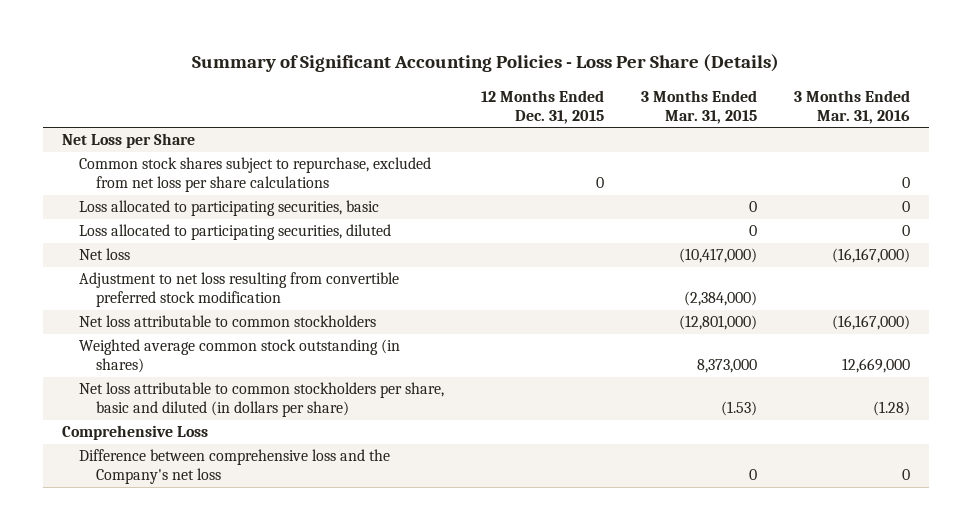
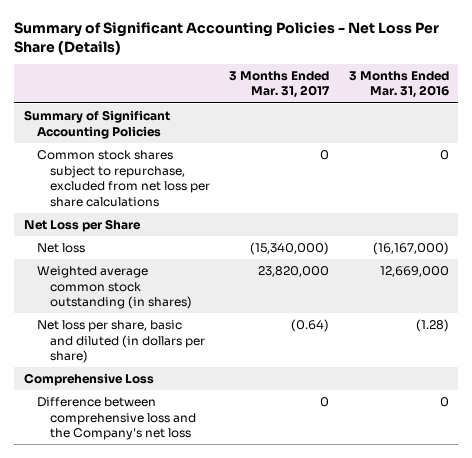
- Summary of Significant Accounting Policies - Loss Per Share (Details)
+ Summary of Significant Accounting Policies - Net Loss Per Share (Details)
- | 12 Months Ended Dec. 31, 2015 | 3 Months Ended Mar. 31, 2015 | 3 Months Ended Mar. 31, 2016
+ | 3 Months Ended Mar. 31, 2017 | 3 Months Ended Mar. 31, 2016
+ Summary of Significant Accounting Policies
- Loss allocated to participating securities, basic | | 0 | 0
- Loss allocated to participating securities, diluted | | 0 | 0
moved down: Net Loss per Share
- Adjustment to net loss resulting from convertible preferred stock modification | | (2,384,000) |
- Net loss attributable to common stockholders | | (12,801,000) | (16,167,000)
- Net loss attributable to common stockholders per share, basic and diluted (in dollars per share) | | (1.53) | (1.28)
+ Net loss per share, basic and diluted (in dollars per share) | (0.64) | (1.28)

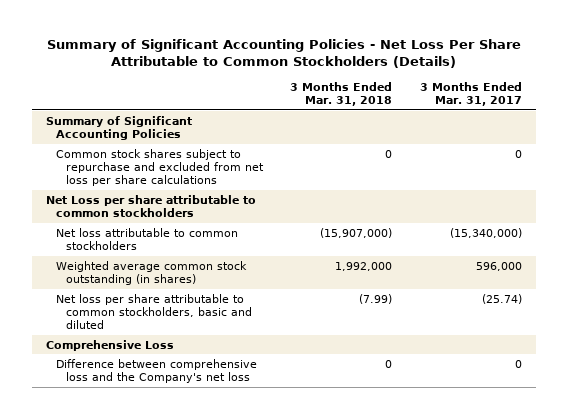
- Summary of Significant Accounting Policies - Net Loss Per Share (Details)
+ Summary of Significant Accounting Policies - Net Loss Per Share Attributable to Common Stockholders (Details)
- | 3 Months Ended Mar. 31, 2017 | 3 Months Ended Mar. 31, 2016
+ | 3 Months Ended Mar. 31, 2018 | 3 Months Ended Mar. 31, 2017
- Common stock shares subject to repurchase, excluded from net loss per share calculations | 0 | 0
- Net Loss per Share
- Net loss | (15,340,000) | (16,167,000)
- Weighted average common stock outstanding (in shares) | 23,820,000 | 12,669,000
- Net loss per share, basic and diluted (in dollars per share) | (0.64) | (1.28)
+ Common stock shares subject to repurchase and excluded from net loss per share calculations | 0 | 0
+ Net Loss per share attributable to common stockholders
+ Net loss attributable to common stockholders | (15,907,000) | (15,340,000)
+ Weighted average common stock outstanding (in shares) | 1,992,000 | 596,000
+ Net loss per share attributable to common stockholders, basic and diluted | (7.99) | (25.74)

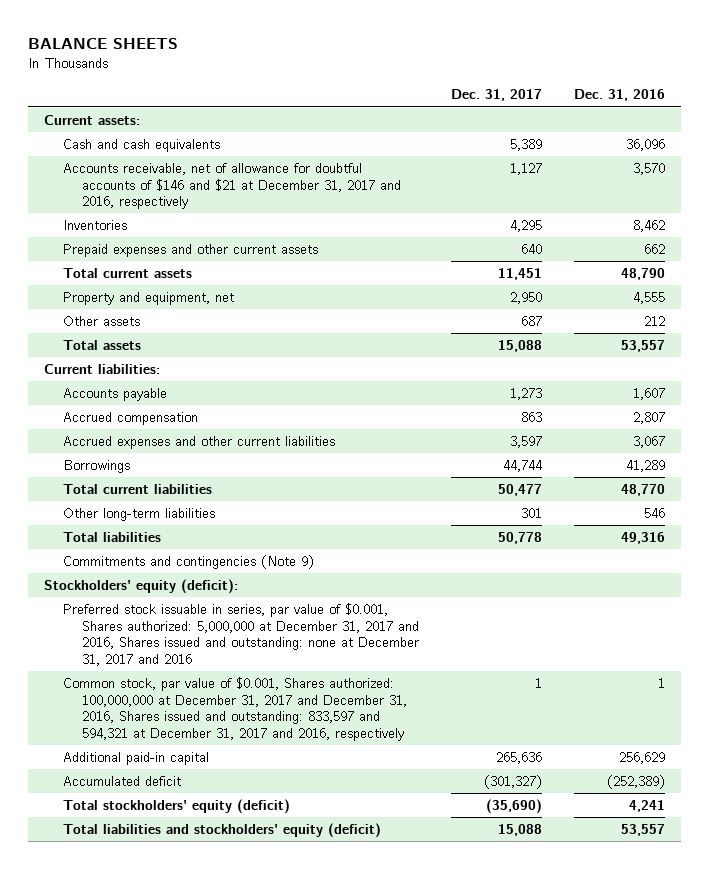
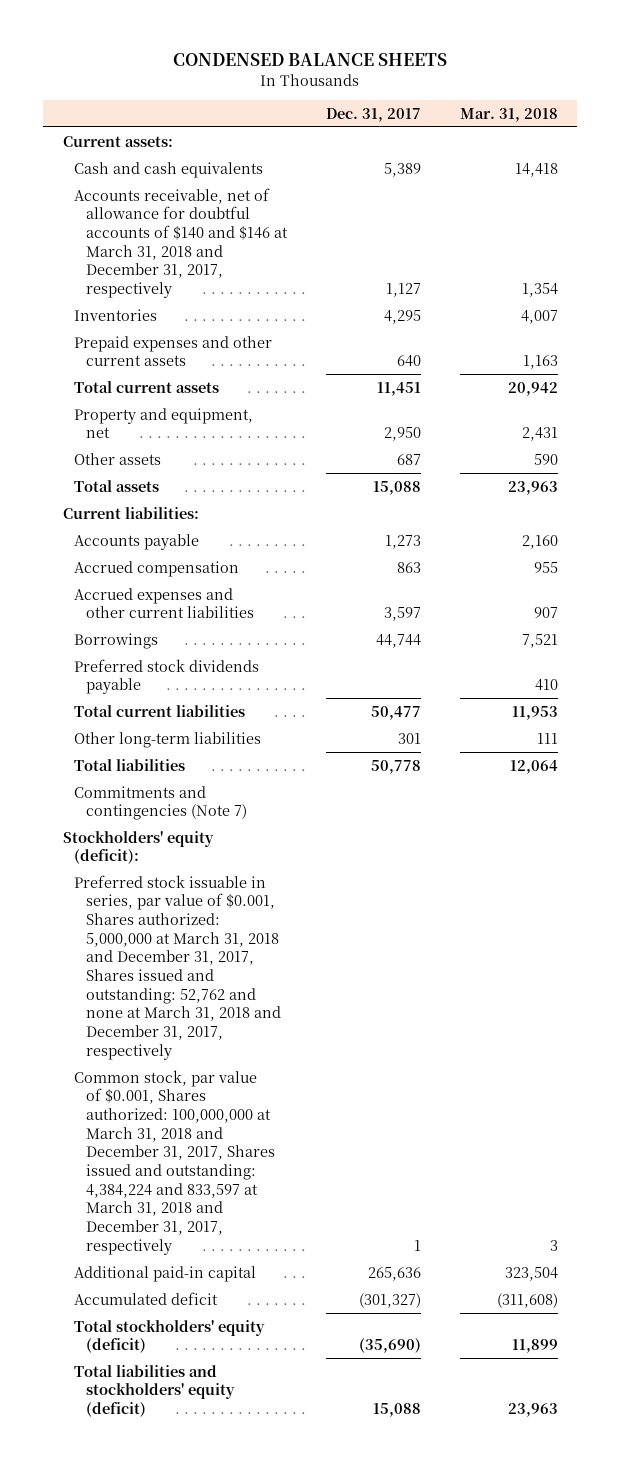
- BALANCE SHEETS
+ CONDENSED BALANCE SHEETS
- | Dec. 31, 2017 | Dec. 31, 2016
+ | Dec. 31, 2017 | Mar. 31, 2018
- Accounts receivable, net of allowance for doubtful accounts of $146 and $21 at December 31, 2017 and 2016, respectively | 1,127 | 3,570
+ Accounts receivable, net of allowance for doubtful accounts of $140 and $146 at March 31, 2018 and December 31, 2017, respectively | 1,127 | 1,354
+ Preferred stock dividends payable | | 410
- Commitments and contingencies (Note 9)
+ Commitments and contingencies (Note 7)
- Preferred stock issuable in series, par value of $0.001, Shares authorized: 5,000,000 at December 31, 2017 and 2016, Shares issued and outstanding: none at December 31, 2017 and 2016
- Common stock, par value of $0.001, Shares authorized: 100,000,000 at December 31, 2017 and December 31, 2016, Shares issued and outstanding: 833,597 and 594,321 at December 31, 2017 and 2016, respectively | 1 | 1
+ Preferred stock issuable in series, par value of $0.001, Shares authorized: 5,000,000 at March 31, 2018 and December 31, 2017, Shares issued and outstanding: 52,762 and none at March 31, 2018 and December 31, 2017, respectively
+ Common stock, par value of $0.001, Shares authorized: 100,000,000 at March 31, 2018 and December 31, 2017, Shares issued and outstanding: 4,384,224 and 833,597 at March 31, 2018 and December 31, 2017, respectively | 1 | 3

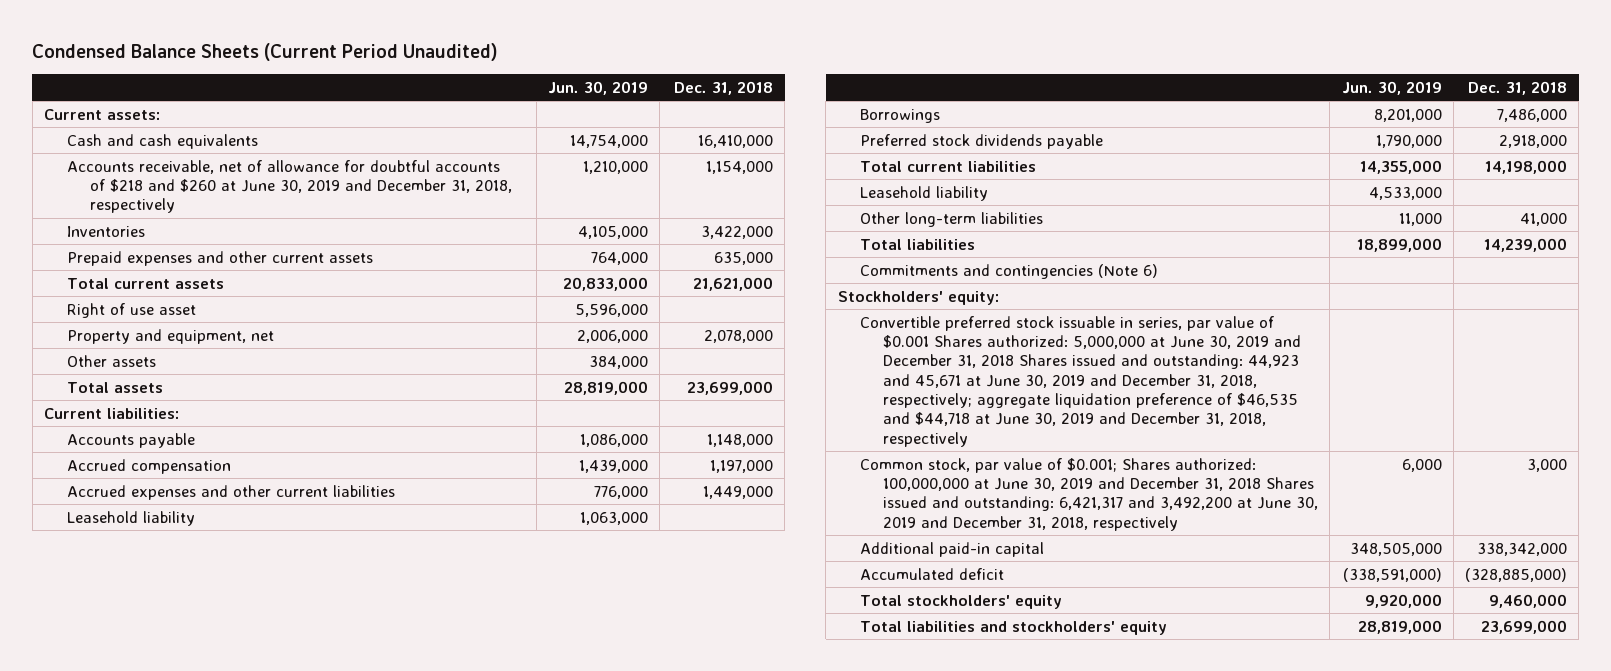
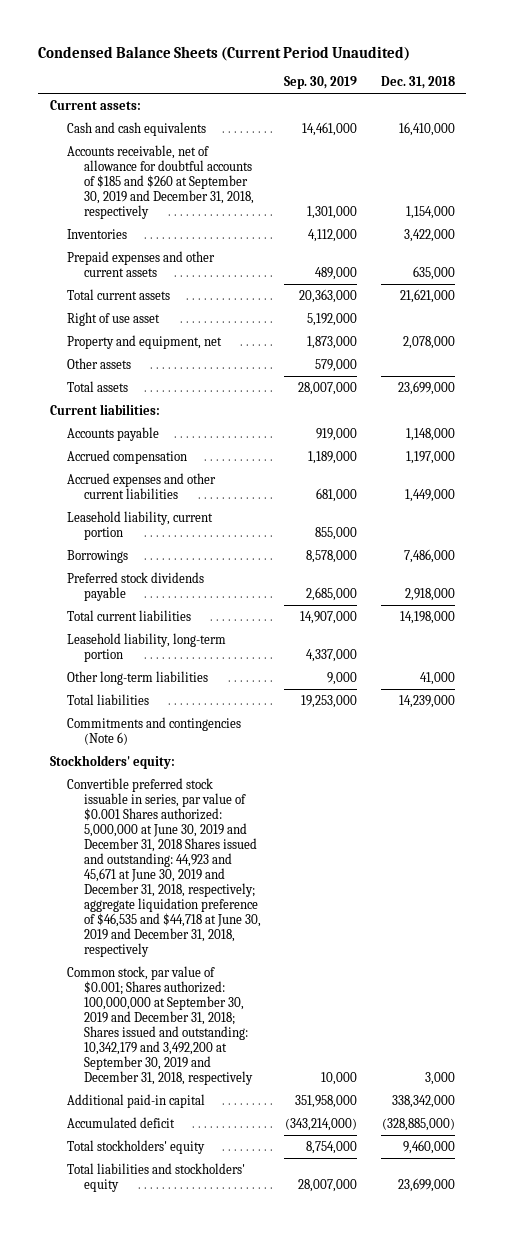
- | Jun. 30, 2019 | Dec. 31, 2018
+ | Sep. 30, 2019 | Dec. 31, 2018
- Accounts receivable, net of allowance for doubtful accounts of $218 and $260 at June 30, 2019 and December 31, 2018, respectively | 1,210,000 | 1,154,000
+ Accounts receivable, net of allowance for doubtful accounts of $185 and $260 at September 30, 2019 and December 31, 2018, respectively | 1,301,000 | 1,154,000
- Leasehold liability | 1,063,000 |
+ Leasehold liability, current portion | 855,000 |
- Leasehold liability | 4,533,000 |
+ Leasehold liability, long-term portion | 4,337,000 |
- Common stock, par value of $0.001; Shares authorized: 100,000,000 at June 30, 2019 and December 31, 2018 Shares issued and outstanding: 6,421,317 and 3,492,200 at June 30, 2019 and December 31, 2018, respectively | 6,000 | 3,000
+ Common stock, par value of $0.001; Shares authorized: 100,000,000 at September 30, 2019 and December 31, 2018; Shares issued and outstanding: 10,342,179 and 3,492,200 at September 30, 2019 and December 31, 2018, respectively | 10,000 | 3,000

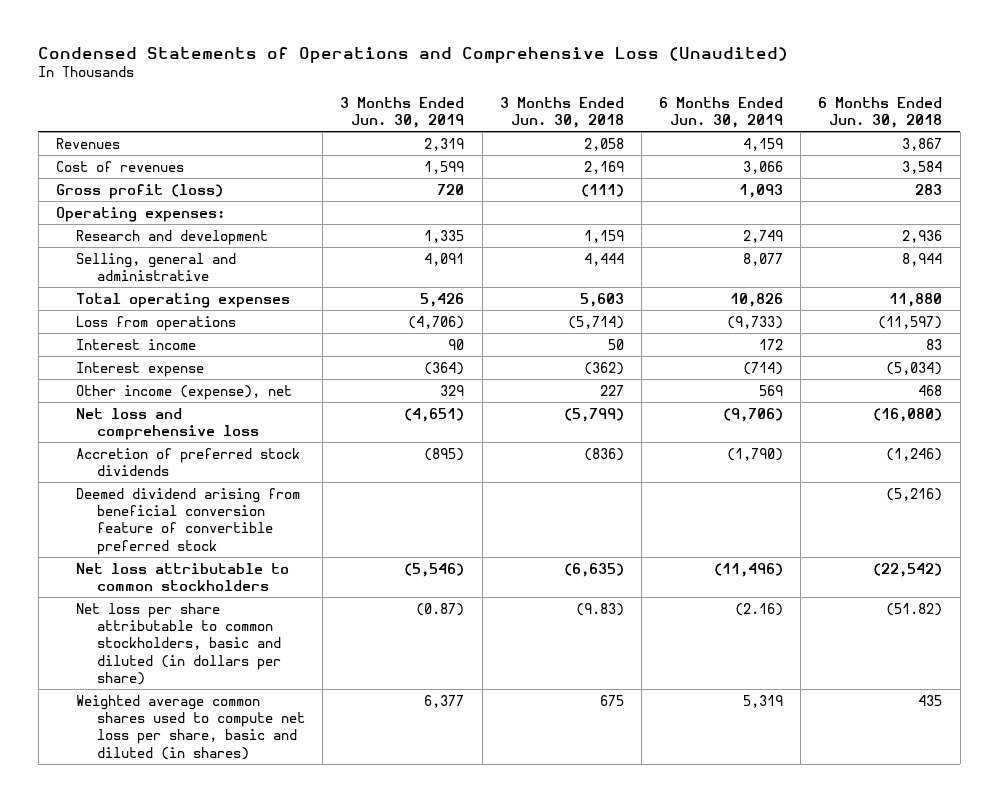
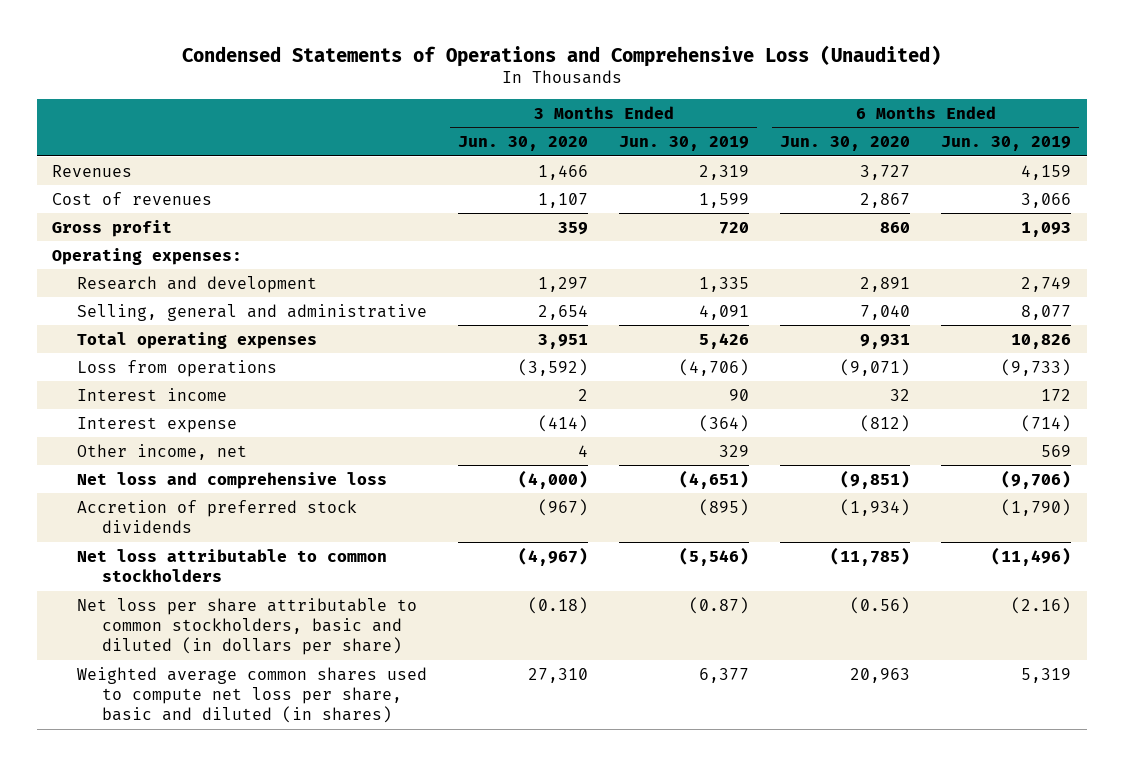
- | 3 Months Ended Jun. 30, 2019 | 3 Months Ended Jun. 30, 2018 | 6 Months Ended Jun. 30, 2019 | 6 Months Ended Jun. 30, 2018
+ | 3 Months Ended Jun. 30, 2020 | 3 Months Ended Jun. 30, 2019 | 6 Months Ended Jun. 30, 2020 | 6 Months Ended Jun. 30, 2019
- Gross profit (loss) | 720 | (111) | 1,093 | 283
+ Gross profit | 359 | 720 | 860 | 1,093
- Other income (expense), net | 329 | 227 | 569 | 468
+ Other income, net | 4 | 329 | | 569
- Deemed dividend arising from beneficial conversion feature of convertible preferred stock | | | | (5,216)

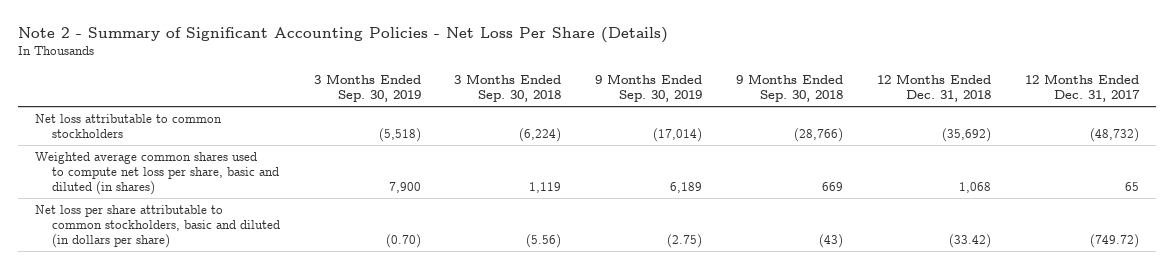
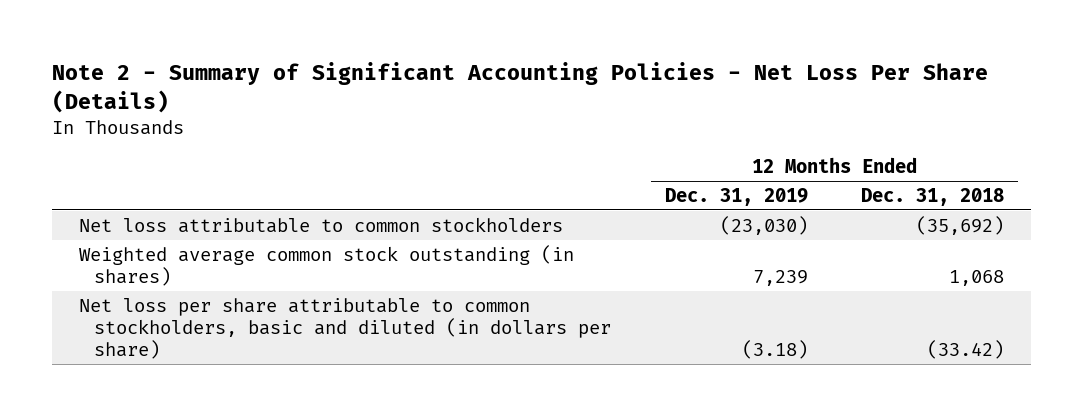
- | 3 Months Ended Sep. 30, 2019 | 3 Months Ended Sep. 30, 2018 | 9 Months Ended Sep. 30, 2019 | 9 Months Ended Sep. 30, 2018 | 12 Months Ended Dec. 31, 2018 | 12 Months Ended Dec. 31, 2017
+ | 12 Months Ended Dec. 31, 2019 | 12 Months Ended Dec. 31, 2018
- Weighted average common shares used to compute net loss per share, basic and diluted (in shares) | 7,900 | 1,119 | 6,189 | 669 | 1,068 | 65
+ Weighted average common stock outstanding (in shares) | 7,239 | 1,068

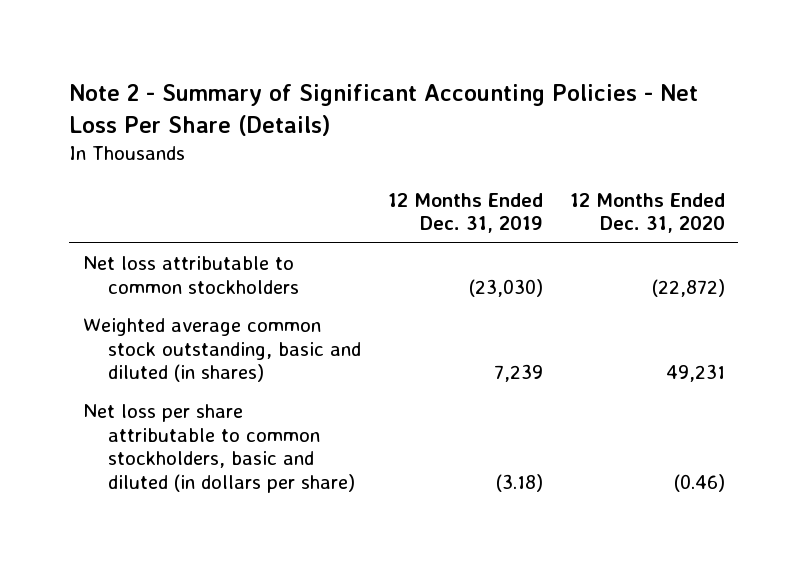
- | 12 Months Ended Dec. 31, 2019 | 12 Months Ended Dec. 31, 2018
+ | 12 Months Ended Dec. 31, 2019 | 12 Months Ended Dec. 31, 2020
- Weighted average common stock outstanding (in shares) | 7,239 | 1,068
+ Weighted average common stock outstanding, basic and diluted (in shares) | 7,239 | 49,231

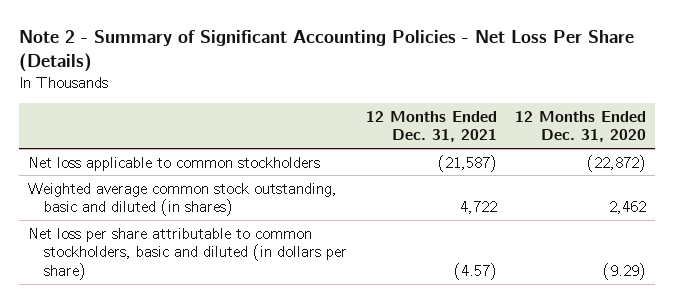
- | 12 Months Ended Dec. 31, 2019 | 12 Months Ended Dec. 31, 2020
+ | 12 Months Ended Dec. 31, 2021 | 12 Months Ended Dec. 31, 2020
- Net loss attributable to common stockholders | (23,030) | (22,872)
- Weighted average common stock outstanding, basic and diluted (in shares) | 7,239 | 49,231
- Net loss per share attributable to common stockholders, basic and diluted (in dollars per share) | (3.18) | (0.46)
+ Net loss applicable to common stockholders | (21,587) | (22,872)
+ Weighted average common stock outstanding, basic and diluted (in shares) | 4,722 | 2,462
+ Net loss per share attributable to common stockholders, basic and diluted (in dollars per share) | (4.57) | (9.29)

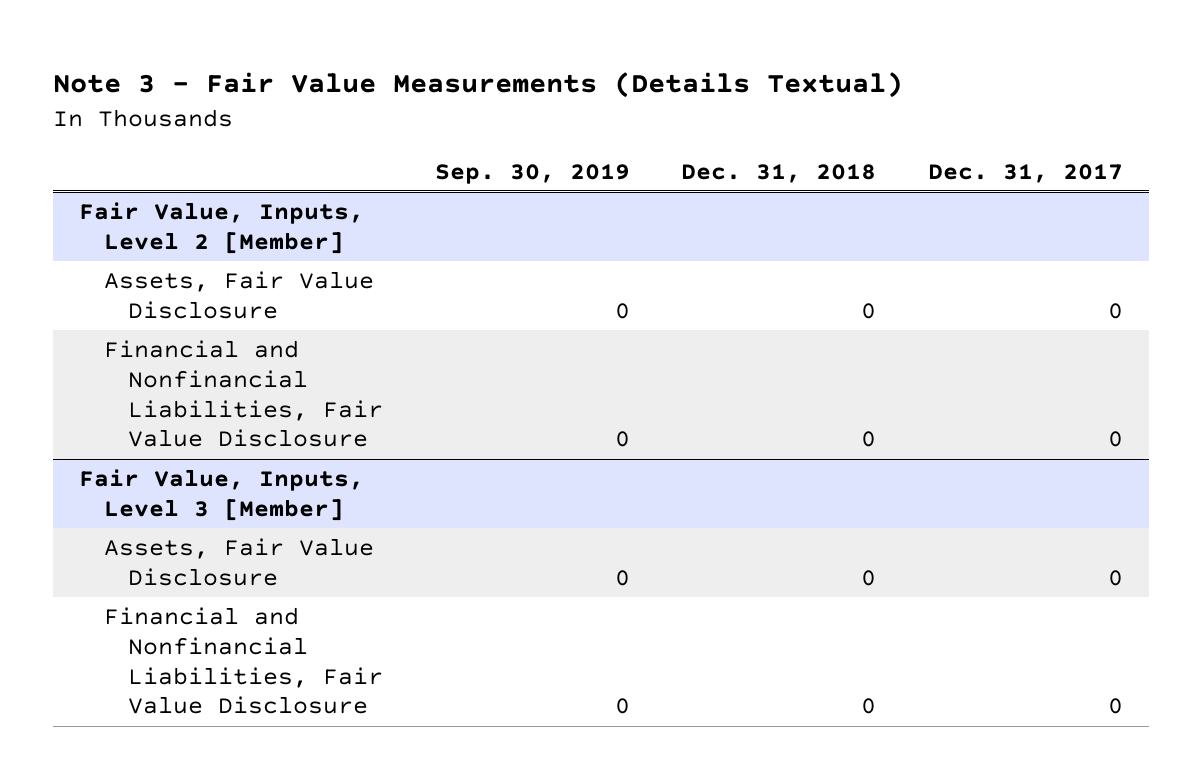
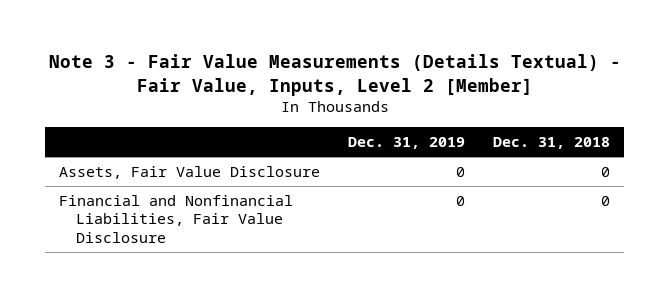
- Note 3 - Fair Value Measurements (Details Textual)
+ Note 3 - Fair Value Measurements (Details Textual) - Fair Value, Inputs, Level 2 [Member]
- | Sep. 30, 2019 | Dec. 31, 2018 | Dec. 31, 2017
+ | Dec. 31, 2019 | Dec. 31, 2018
- Fair Value, Inputs, Level 2 [Member]
- Fair Value, Inputs, Level 3 [Member]
- Assets, Fair Value Disclosure | 0 | 0 | 0
- Financial and Nonfinancial Liabilities, Fair Value Disclosure | 0 | 0 | 0

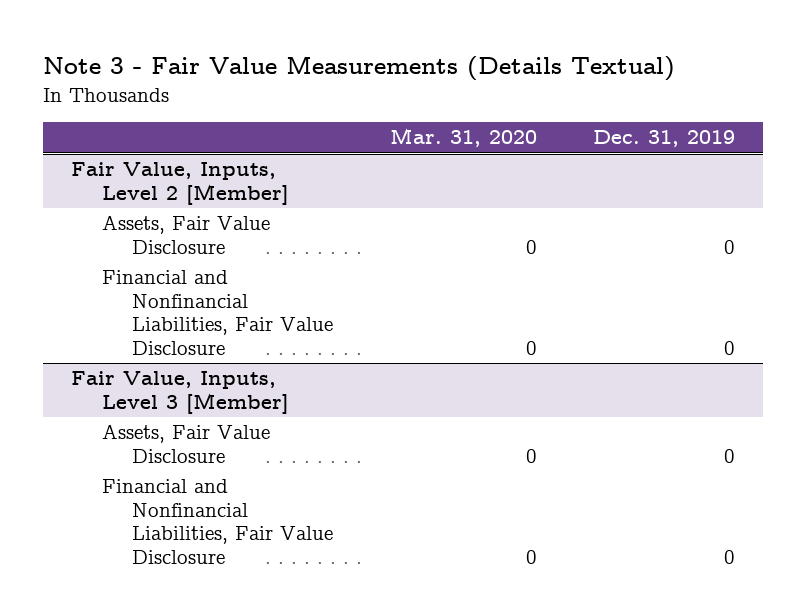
- Note 3 - Fair Value Measurements (Details Textual) - Fair Value, Inputs, Level 2 [Member]
+ Note 3 - Fair Value Measurements (Details Textual)
- | Dec. 31, 2019 | Dec. 31, 2018
+ | Mar. 31, 2020 | Dec. 31, 2019
+ Fair Value, Inputs, Level 2 [Member]
+ Fair Value, Inputs, Level 3 [Member]
+ Assets, Fair Value Disclosure | 0 | 0
+ Financial and Nonfinancial Liabilities, Fair Value Disclosure | 0 | 0

